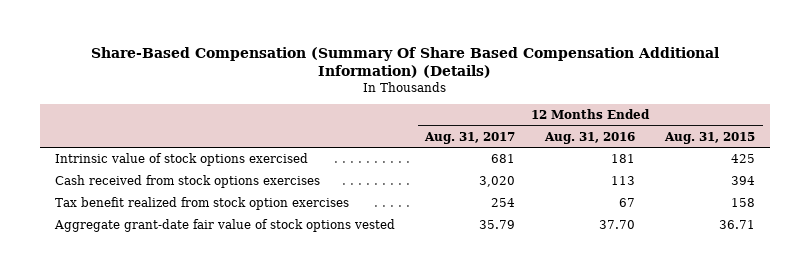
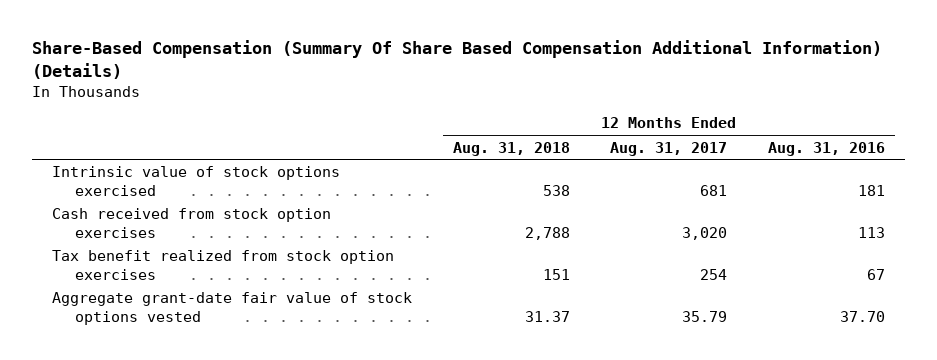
- | 12 Months Ended Aug. 31, 2017 | 12 Months Ended Aug. 31, 2016 | 12 Months Ended Aug. 31, 2015
+ | 12 Months Ended Aug. 31, 2018 | 12 Months Ended Aug. 31, 2017 | 12 Months Ended Aug. 31, 2016
- Cash received from stock options exercises | 3,020 | 113 | 394
+ Cash received from stock option exercises | 2,788 | 3,020 | 113

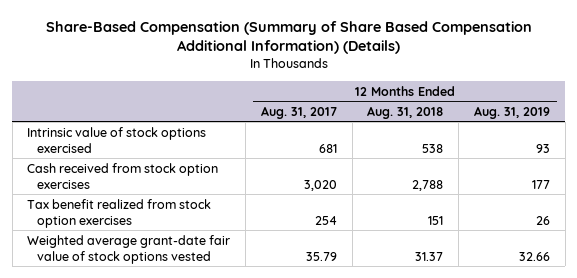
- Share-Based Compensation (Summary Of Share Based Compensation Additional Information) (Details)
+ Share-Based Compensation (Summary of Share Based Compensation Additional Information) (Details)
- | 12 Months Ended Aug. 31, 2018 | 12 Months Ended Aug. 31, 2017 | 12 Months Ended Aug. 31, 2016
+ | 12 Months Ended Aug. 31, 2017 | 12 Months Ended Aug. 31, 2018 | 12 Months Ended Aug. 31, 2019
- Aggregate grant-date fair value of stock options vested | 31.37 | 35.79 | 37.70
+ Weighted average grant-date fair value of stock options vested | 35.79 | 31.37 | 32.66

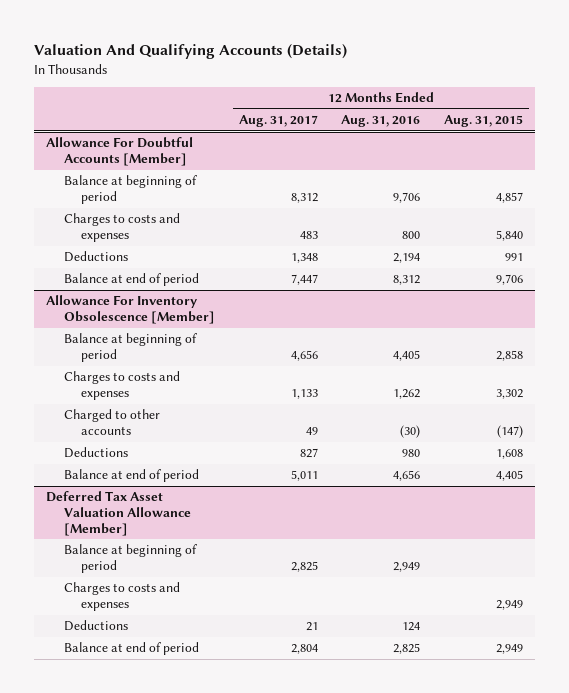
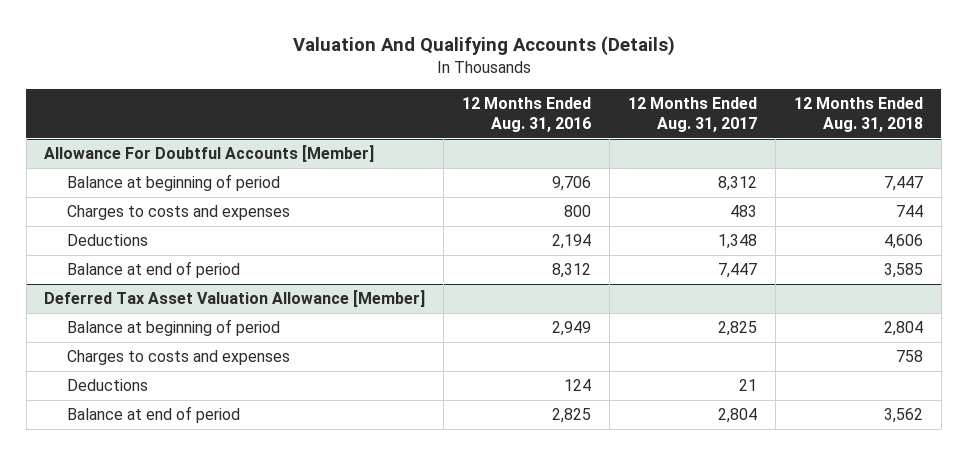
- | 12 Months Ended Aug. 31, 2017 | 12 Months Ended Aug. 31, 2016 | 12 Months Ended Aug. 31, 2015
+ | 12 Months Ended Aug. 31, 2016 | 12 Months Ended Aug. 31, 2017 | 12 Months Ended Aug. 31, 2018
- Allowance For Inventory Obsolescence [Member]
- Balance at beginning of period | 4,656 | 4,405 | 2,858
- Charges to costs and expenses | 1,133 | 1,262 | 3,302
- Charged to other accounts | 49 | (30) | (147)
- Deductions | 827 | 980 | 1,608
- Balance at end of period | 5,011 | 4,656 | 4,405

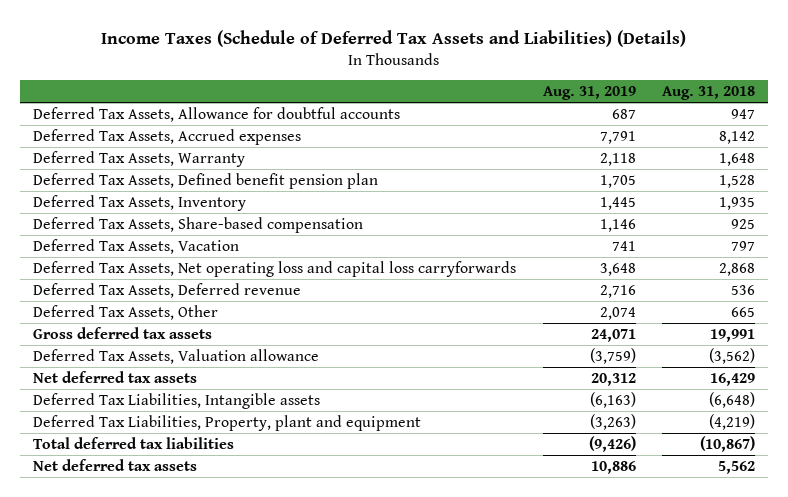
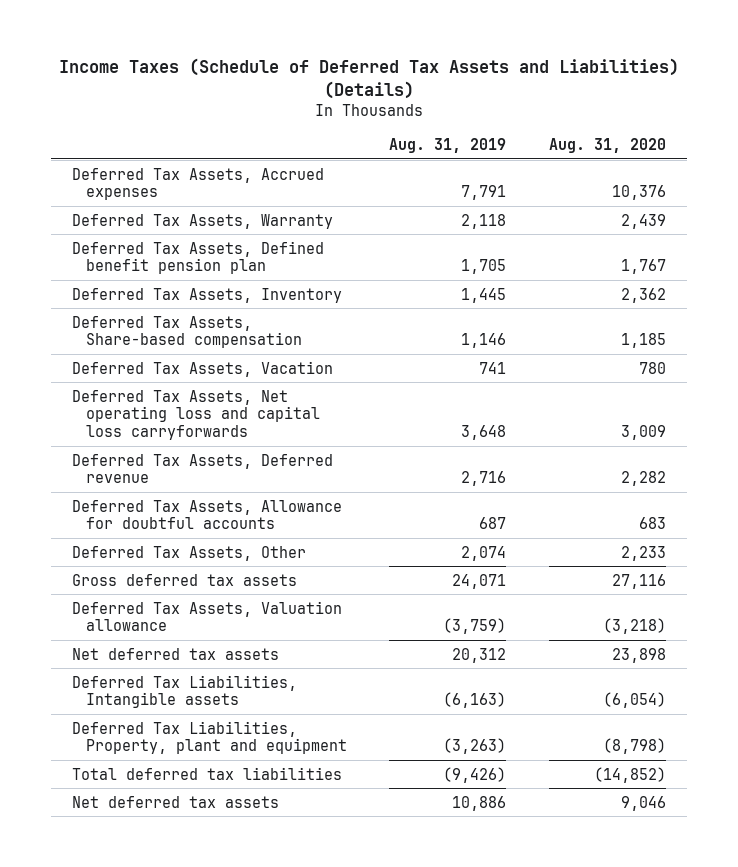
- | Aug. 31, 2019 | Aug. 31, 2018
+ | Aug. 31, 2019 | Aug. 31, 2020
moved down: Deferred Tax Assets, Allowance for doubtful accounts | 687 | 683

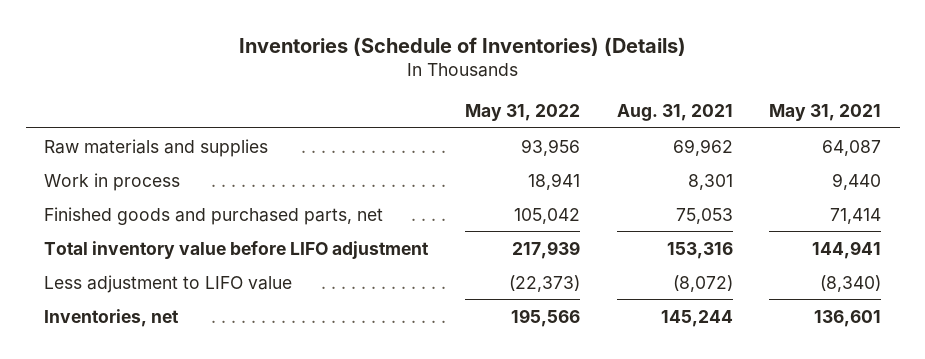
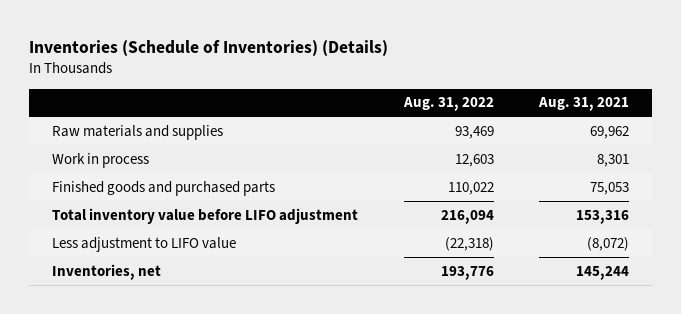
- | May 31, 2022 | Aug. 31, 2021 | May 31, 2021
+ | Aug. 31, 2022 | Aug. 31, 2021
- Finished goods and purchased parts, net | 105,042 | 75,053 | 71,414
+ Finished goods and purchased parts | 110,022 | 75,053

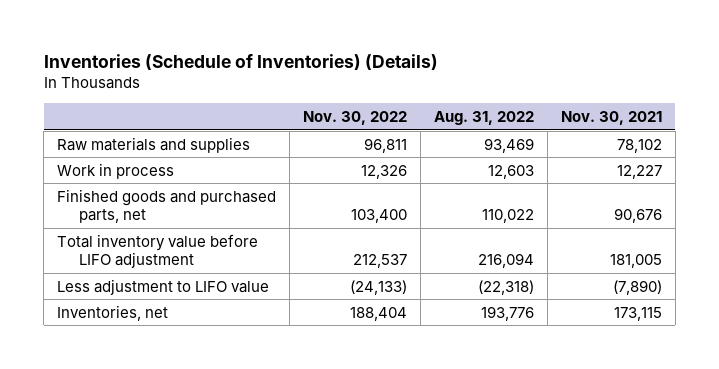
- | Aug. 31, 2022 | Aug. 31, 2021
+ | Nov. 30, 2022 | Aug. 31, 2022 | Nov. 30, 2021
- Finished goods and purchased parts | 110,022 | 75,053
+ Finished goods and purchased parts, net | 103,400 | 110,022 | 90,676

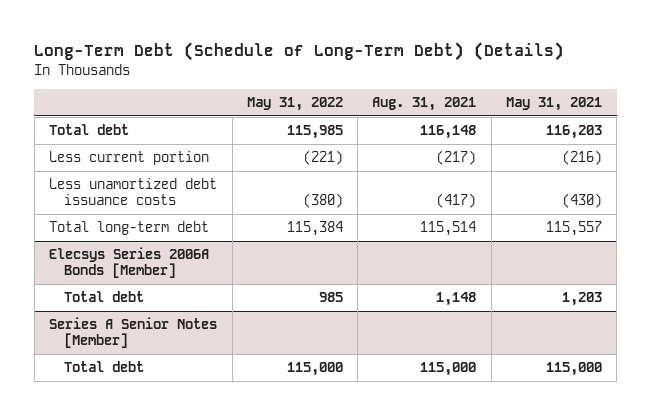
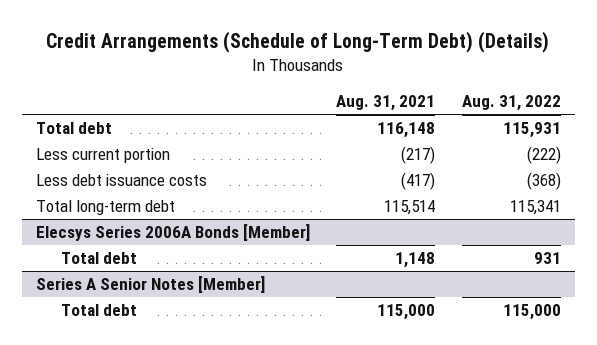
- Long-Term Debt (Schedule of Long-Term Debt) (Details)
+ Credit Arrangements (Schedule of Long-Term Debt) (Details)
- | May 31, 2022 | Aug. 31, 2021 | May 31, 2021
+ | Aug. 31, 2021 | Aug. 31, 2022
- Less unamortized debt issuance costs | (380) | (417) | (430)
+ Less debt issuance costs | (417) | (368)

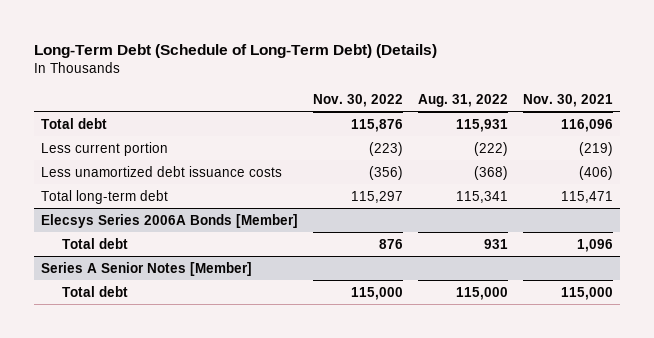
- Credit Arrangements (Schedule of Long-Term Debt) (Details)
+ Long-Term Debt (Schedule of Long-Term Debt) (Details)
- | Aug. 31, 2021 | Aug. 31, 2022
+ | Nov. 30, 2022 | Aug. 31, 2022 | Nov. 30, 2021
- Less debt issuance costs | (417) | (368)
+ Less unamortized debt issuance costs | (356) | (368) | (406)

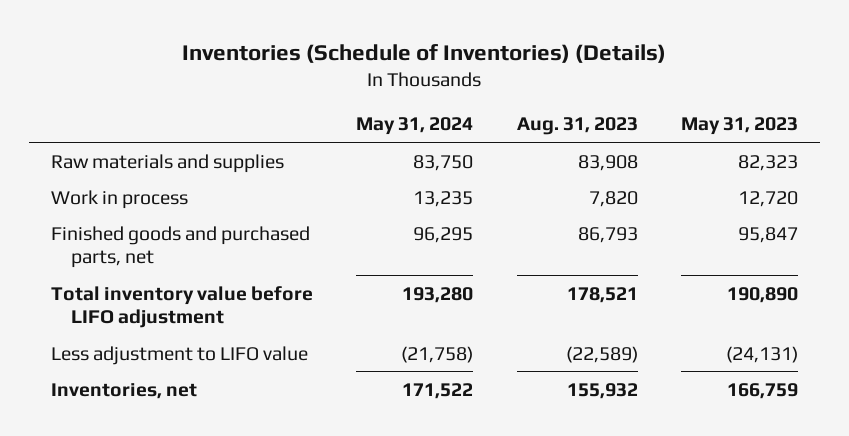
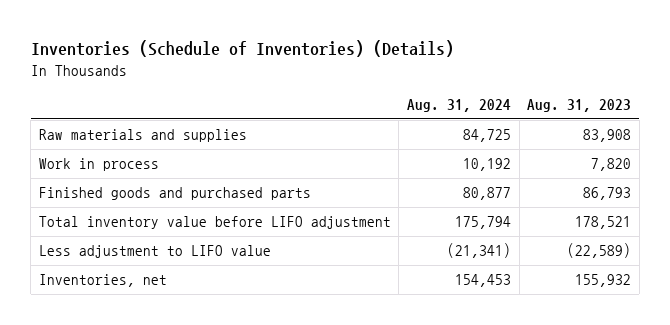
- | May 31, 2024 | Aug. 31, 2023 | May 31, 2023
+ | Aug. 31, 2024 | Aug. 31, 2023
- Finished goods and purchased parts, net | 96,295 | 86,793 | 95,847
+ Finished goods and purchased parts | 80,877 | 86,793

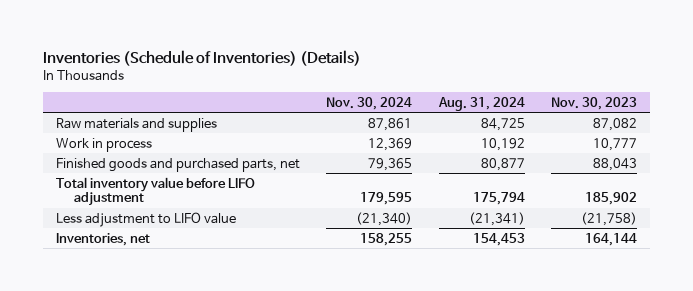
- | Aug. 31, 2024 | Aug. 31, 2023
+ | Nov. 30, 2024 | Aug. 31, 2024 | Nov. 30, 2023
- Finished goods and purchased parts | 80,877 | 86,793
+ Finished goods and purchased parts, net | 79,365 | 80,877 | 88,043

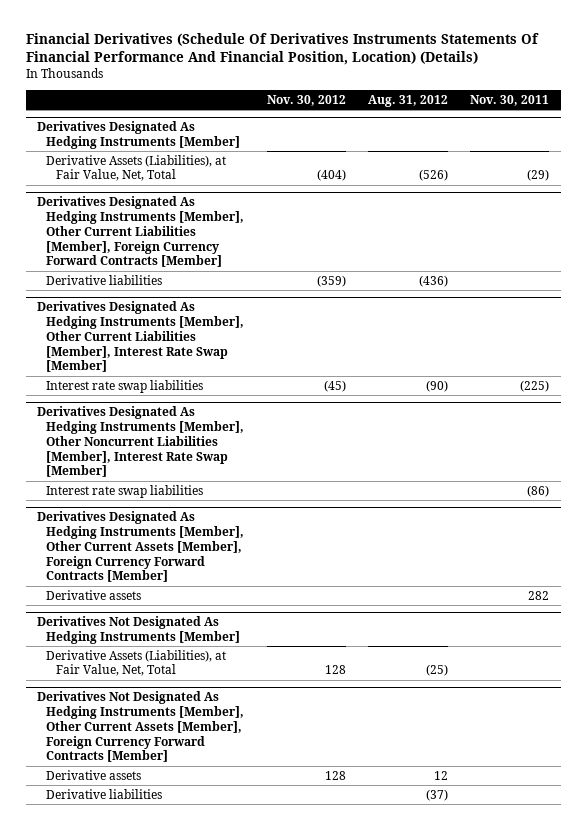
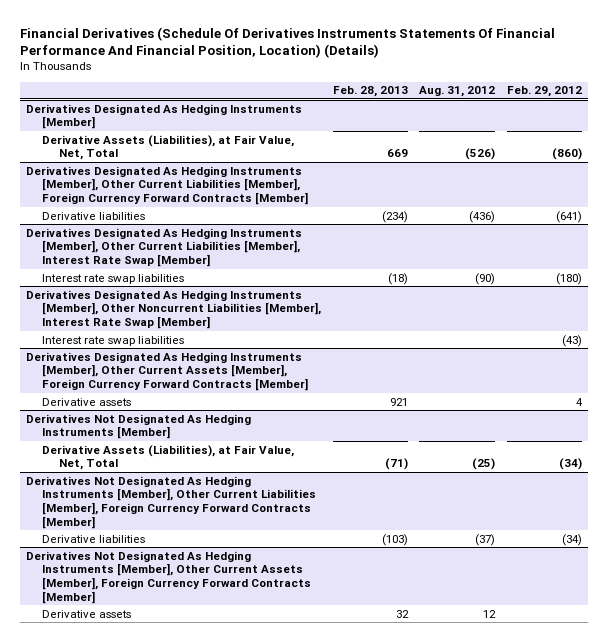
- | Nov. 30, 2012 | Aug. 31, 2012 | Nov. 30, 2011
+ | Feb. 28, 2013 | Aug. 31, 2012 | Feb. 29, 2012
+ Derivatives Not Designated As Hedging Instruments [Member], Other Current Liabilities [Member], Foreign Currency Forward Contracts [Member]
+ Derivative liabilities | (103) | (37) | (34)
@ Derivatives Not Designated As Hedging Instruments [Member], Other Current Assets [Member], Foreign Currency Forward Contracts [Member]
- Derivative liabilities | | (37) |

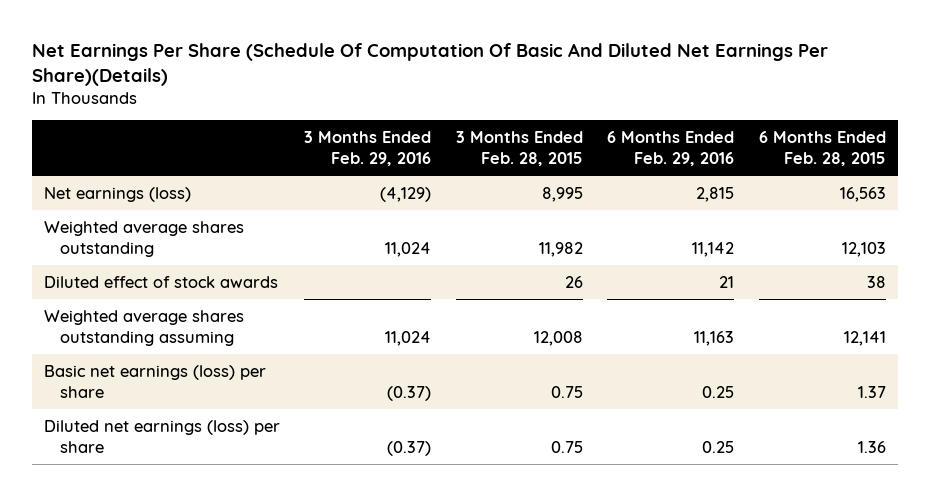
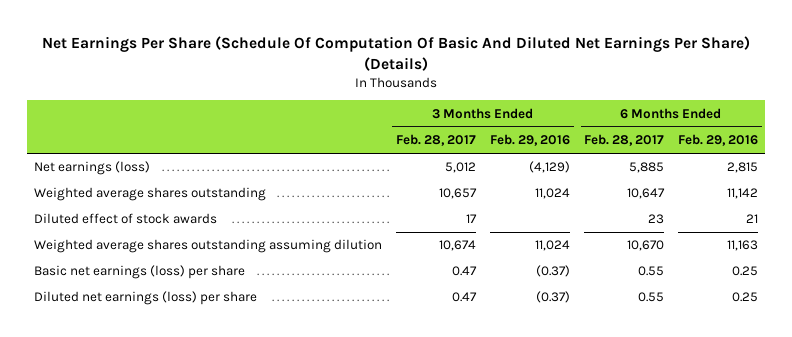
- Net Earnings Per Share (Schedule Of Computation Of Basic And Diluted Net Earnings Per Share)(Details)
+ Net Earnings Per Share (Schedule Of Computation Of Basic And Diluted Net Earnings Per Share) (Details)
- | 3 Months Ended Feb. 29, 2016 | 3 Months Ended Feb. 28, 2015 | 6 Months Ended Feb. 29, 2016 | 6 Months Ended Feb. 28, 2015
+ | 3 Months Ended Feb. 28, 2017 | 3 Months Ended Feb. 29, 2016 | 6 Months Ended Feb. 28, 2017 | 6 Months Ended Feb. 29, 2016
- Weighted average shares outstanding assuming | 11,024 | 12,008 | 11,163 | 12,141
+ Weighted average shares outstanding assuming dilution | 10,674 | 11,024 | 10,670 | 11,163

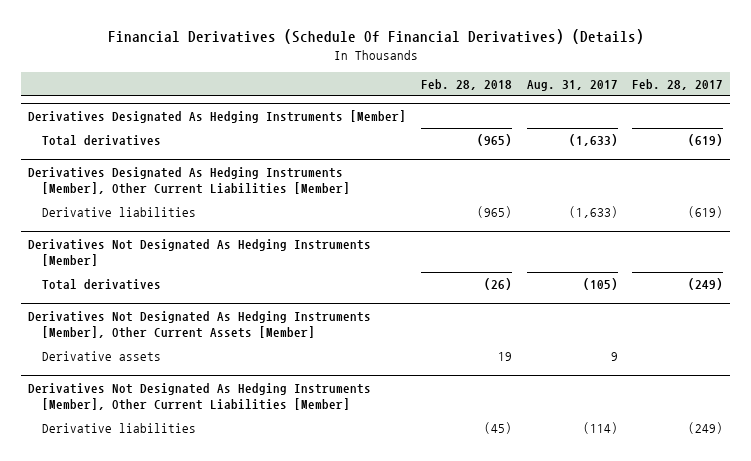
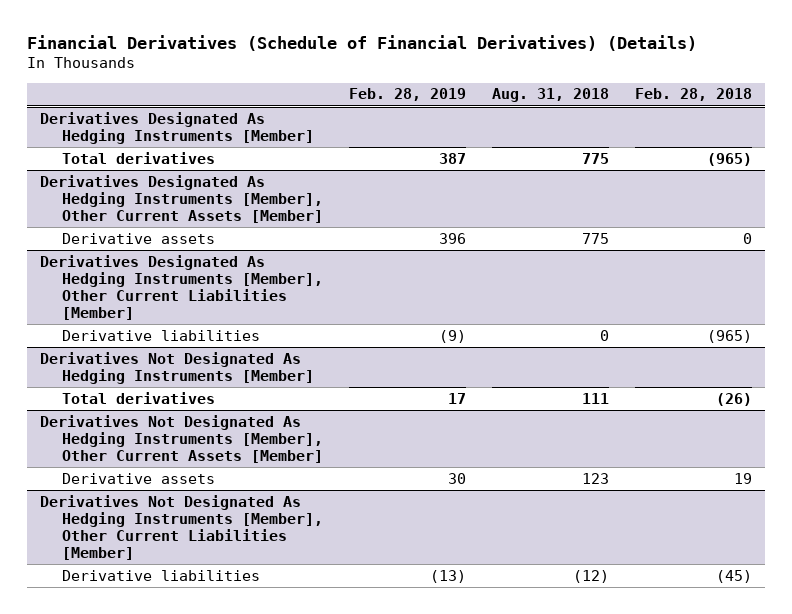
- Financial Derivatives (Schedule Of Financial Derivatives) (Details)
+ Financial Derivatives (Schedule of Financial Derivatives) (Details)
- | Feb. 28, 2018 | Aug. 31, 2017 | Feb. 28, 2017
+ | Feb. 28, 2019 | Aug. 31, 2018 | Feb. 28, 2018
+ Derivatives Designated As Hedging Instruments [Member], Other Current Assets [Member]
+ Derivative assets | 396 | 775 | 0

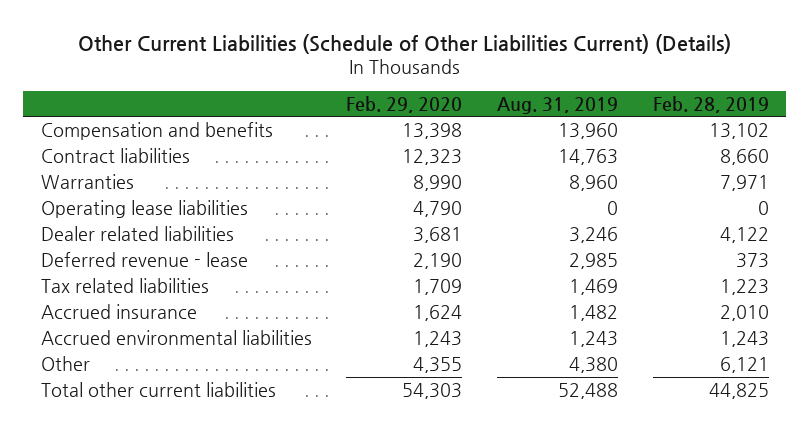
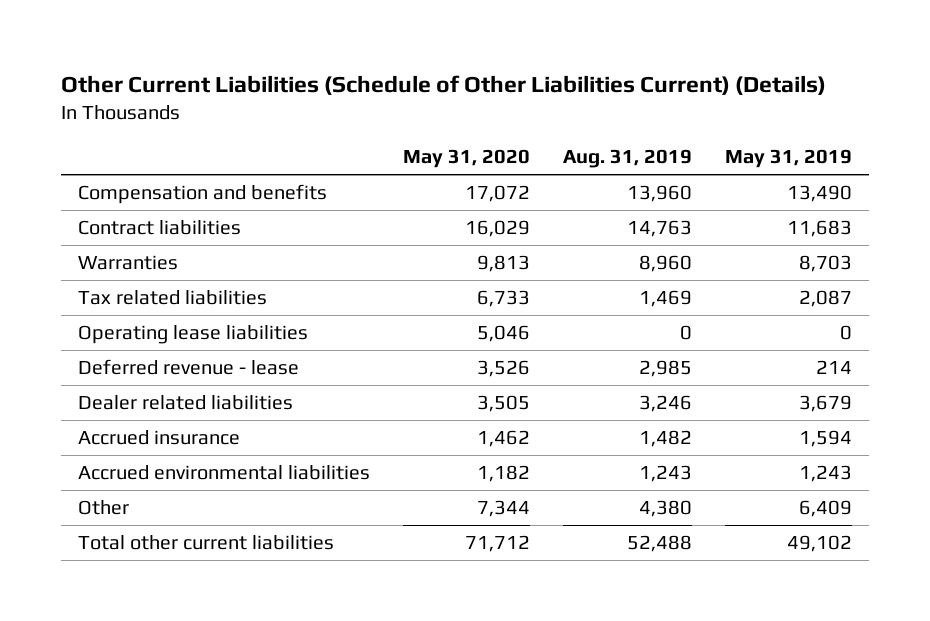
- | Feb. 29, 2020 | Aug. 31, 2019 | Feb. 28, 2019
+ | May 31, 2020 | Aug. 31, 2019 | May 31, 2019
moved up: Tax related liabilities | 6,733 | 1,469 | 2,087
moved down: Dealer related liabilities | 3,505 | 3,246 | 3,679

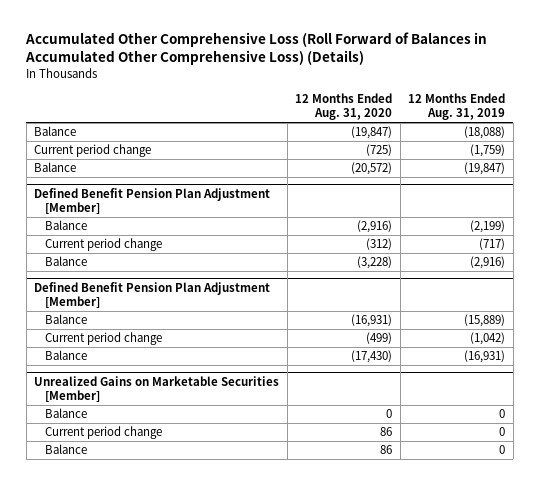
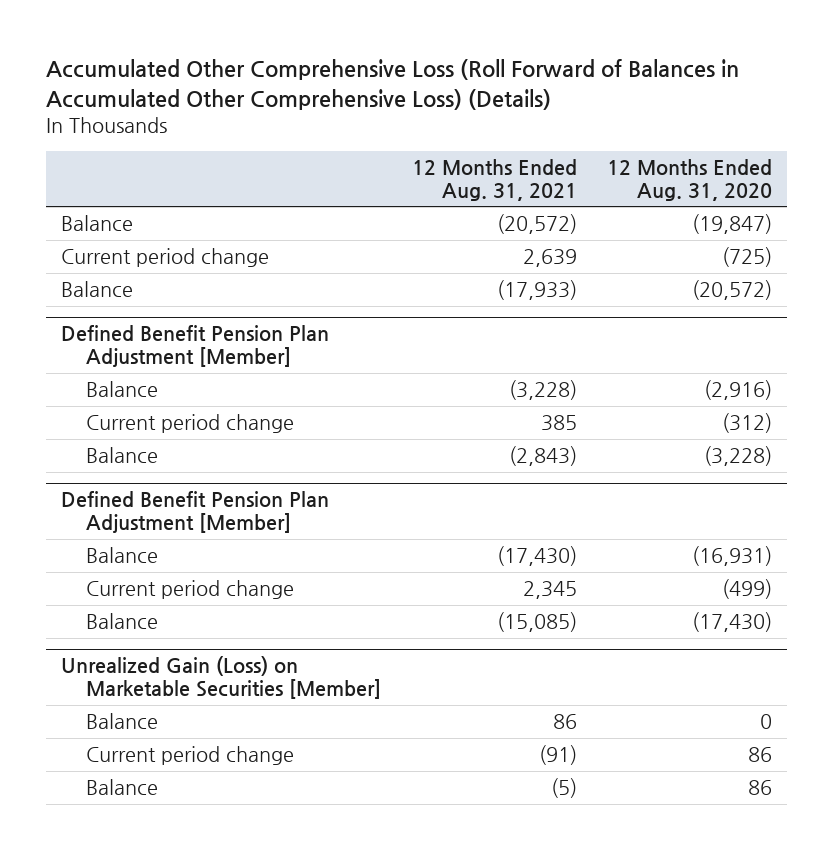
- | 12 Months Ended Aug. 31, 2020 | 12 Months Ended Aug. 31, 2019
+ | 12 Months Ended Aug. 31, 2021 | 12 Months Ended Aug. 31, 2020
- Unrealized Gains on Marketable Securities [Member]
+ Unrealized Gain (Loss) on Marketable Securities [Member]

